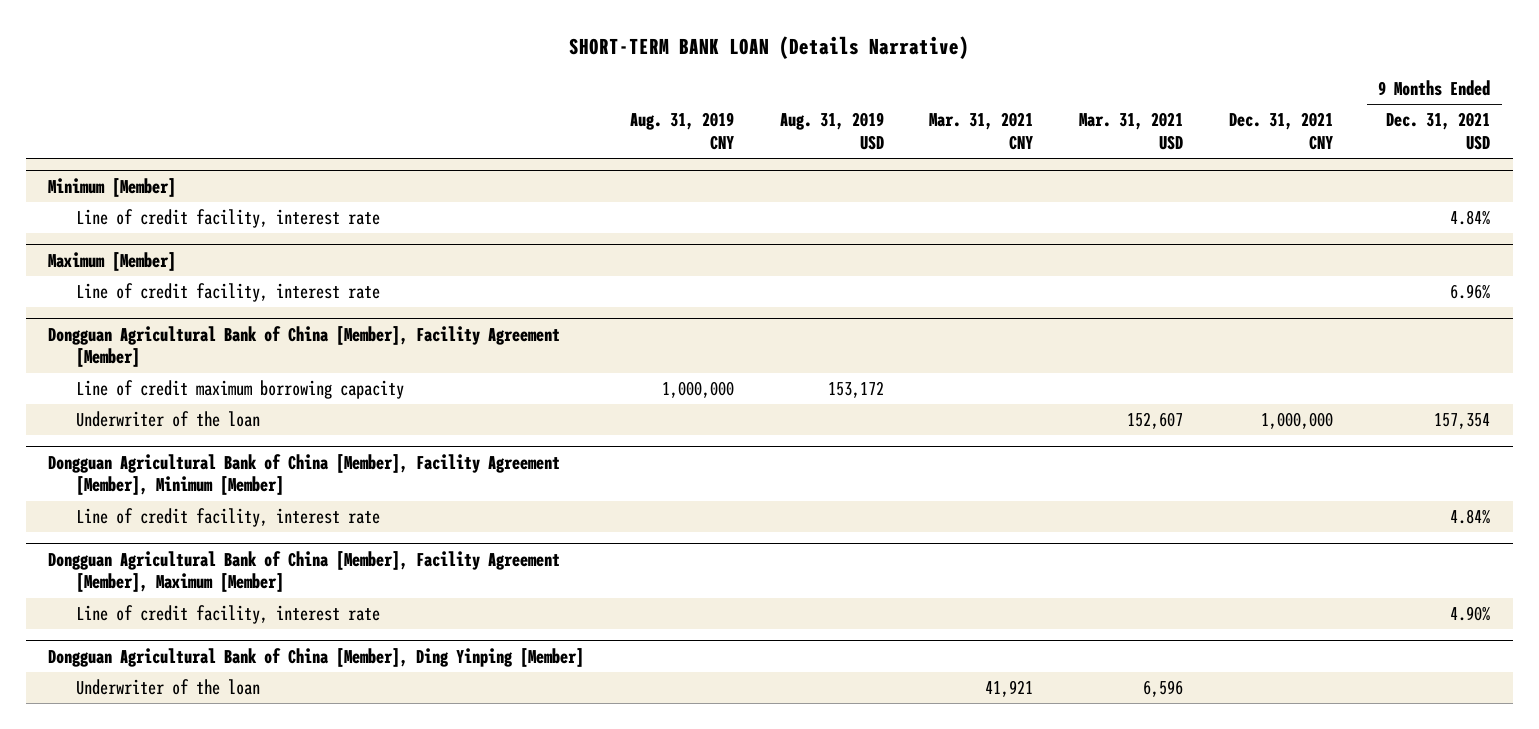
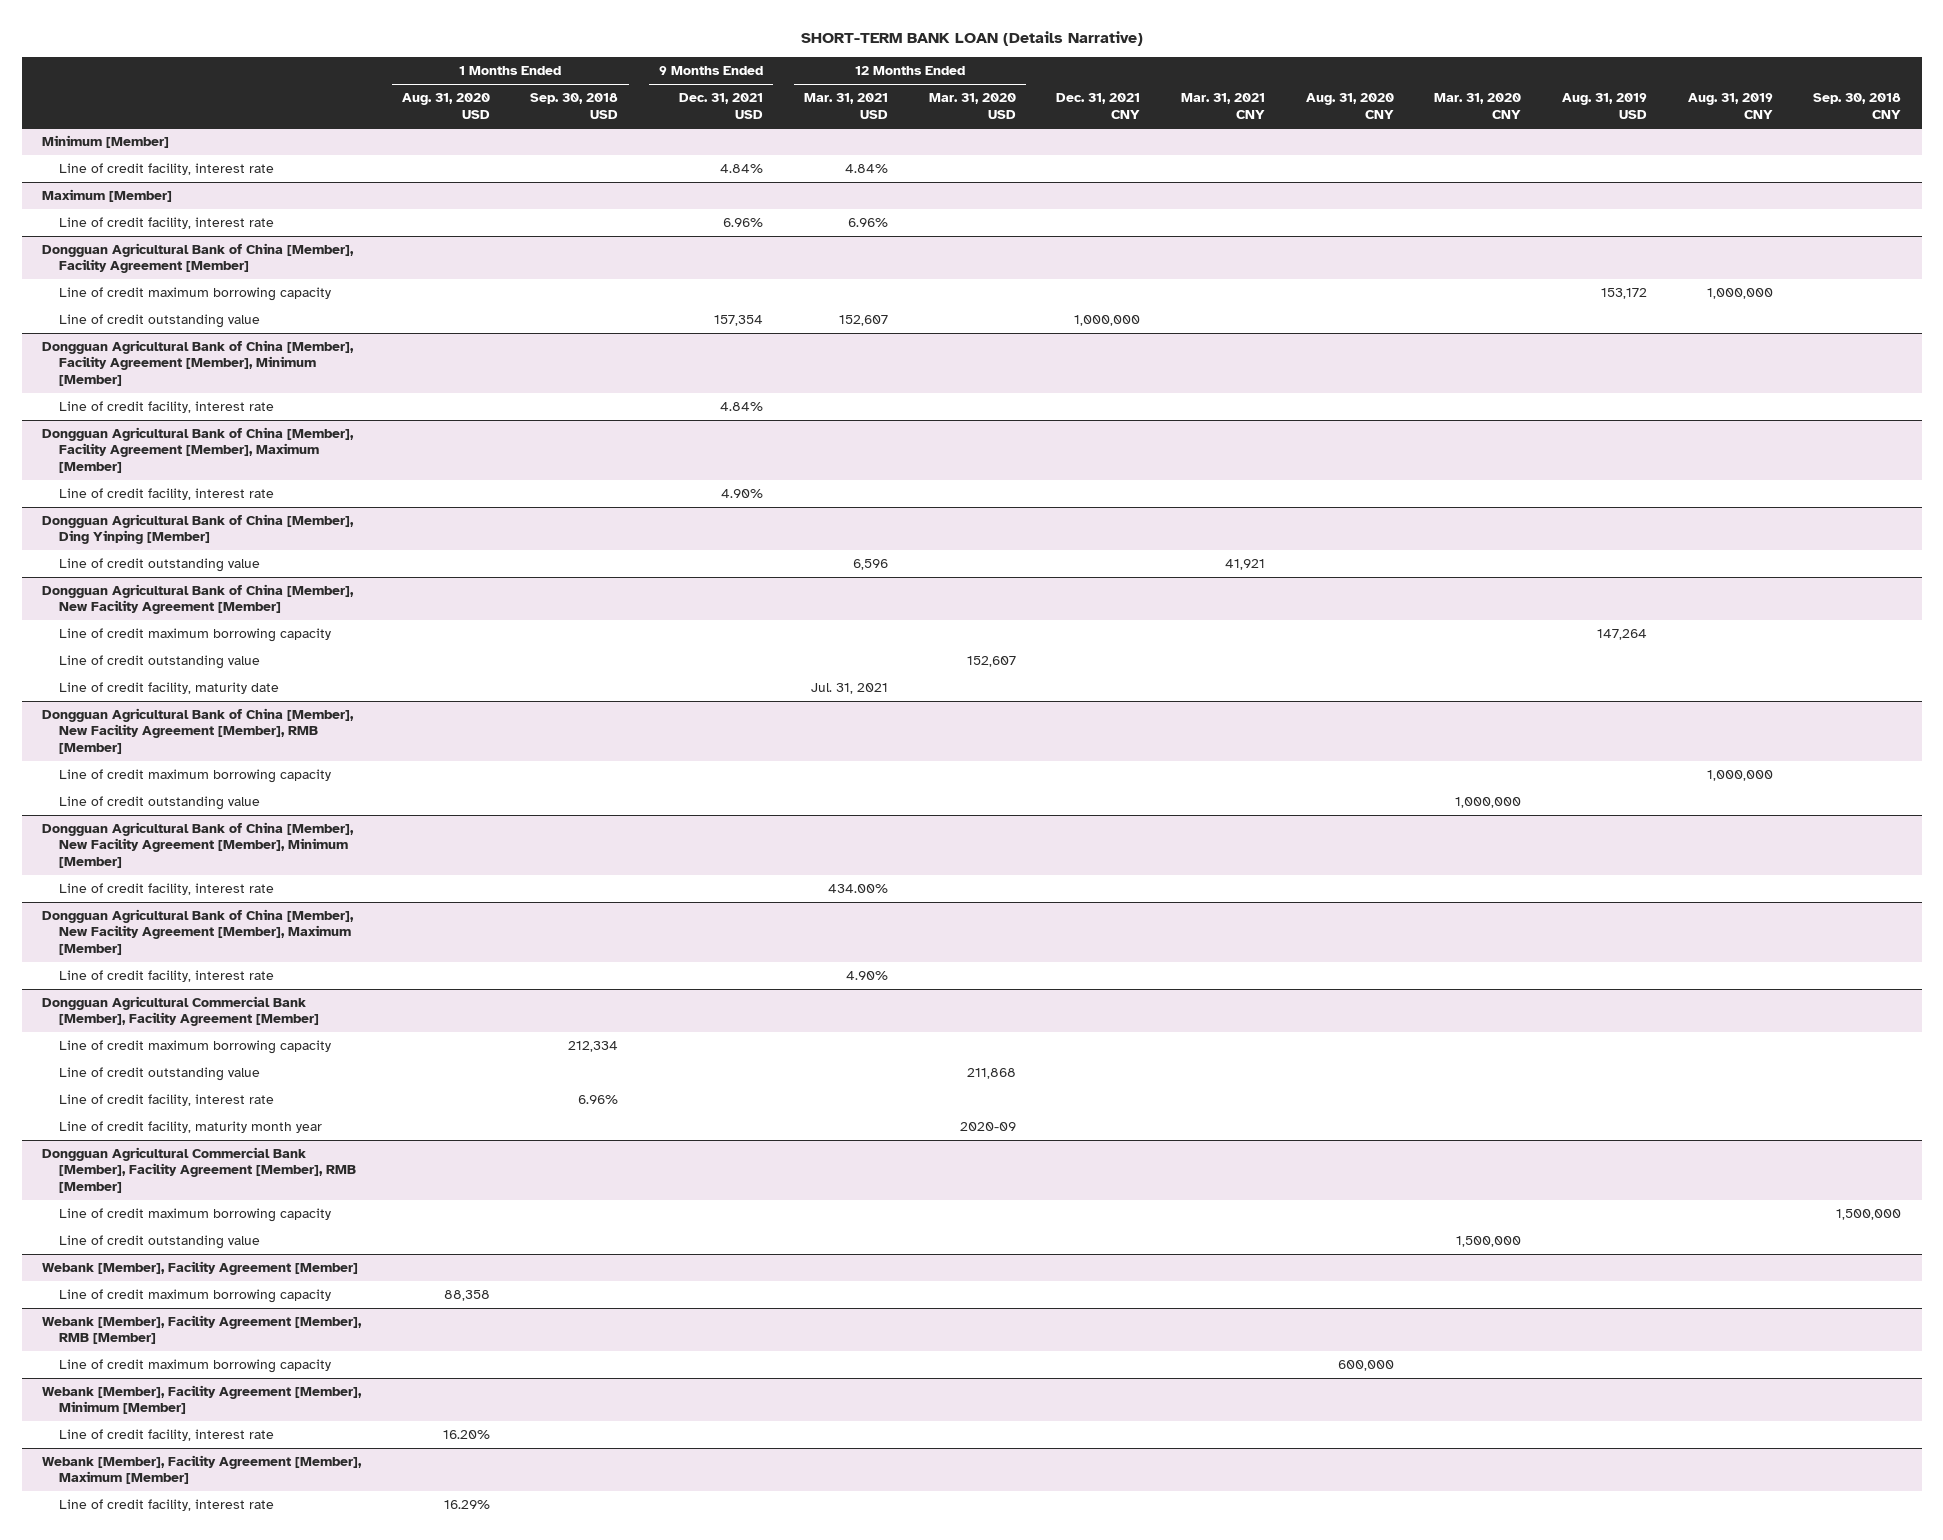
- | Aug. 31, 2019 CNY | Aug. 31, 2019 USD | Mar. 31, 2021 CNY | Mar. 31, 2021 USD | Dec. 31, 2021 CNY | 9 Months Ended Dec. 31, 2021 USD
+ | 1 Months Ended Aug. 31, 2020 USD | 1 Months Ended Sep. 30, 2018 USD | 9 Months Ended Dec. 31, 2021 USD | 12 Months Ended Mar. 31, 2021 USD | 12 Months Ended Mar. 31, 2020 USD | Dec. 31, 2021 CNY | Mar. 31, 2021 CNY | Aug. 31, 2020 CNY | Mar. 31, 2020 CNY | Aug. 31, 2019 USD | Aug. 31, 2019 CNY | Sep. 30, 2018 CNY
@ Dongguan Agricultural Bank of China [Member], Facility Agreement [Member]
- Underwriter of the loan | | | | 152,607 | 1,000,000 | 157,354
+ Line of credit outstanding value | | | 157,354 | 152,607 | | 1,000,000 | | | | | |
@ Dongguan Agricultural Bank of China [Member], Ding Yinping [Member]
- Underwriter of the loan | | | 41,921 | 6,596 | |
+ Line of credit outstanding value | | | | 6,596 | | | 41,921 | | | | |
+ Dongguan Agricultural Bank of China [Member], New Facility Agreement [Member]
+ Line of credit maximum borrowing capacity | | | | | | | | | | 147,264 | |
+ Line of credit outstanding value | | | | | 152,607 | | | | | | |
+ Line of credit facility, maturity date | | | | Jul. 31, 2021 | | | | | | | |
+ Dongguan Agricultural Bank of China [Member], New Facility Agreement [Member], RMB [Member]
+ Line of credit maximum borrowing capacity | | | | | | | | | | | 1,000,000 |
+ Line of credit outstanding value | | | | | | | | | 1,000,000 | | |
+ Dongguan Agricultural Bank of China [Member], New Facility Agreement [Member], Minimum [Member]
+ Line of credit facility, interest rate | | | | 434.00% | | | | | | | |
+ Dongguan Agricultural Bank of China [Member], New Facility Agreement [Member], Maximum [Member]
+ Line of credit facility, interest rate | | | | 4.90% | | | | | | | |
+ Dongguan Agricultural Commercial Bank [Member], Facility Agreement [Member]
+ Line of credit maximum borrowing capacity | | 212,334 | | | | | | | | | |
+ Line of credit outstanding value | | | | | 211,868 | | | | | | |
+ Line of credit facility, interest rate | | 6.96% | | | | | | | | | |
+ Line of credit facility, maturity month year | | | | | 2020-09 | | | | | | |
+ Dongguan Agricultural Commercial Bank [Member], Facility Agreement [Member], RMB [Member]
+ Line of credit maximum borrowing capacity | | | | | | | | | | | | 1,500,000
+ Line of credit outstanding value | | | | | | | | | 1,500,000 | | |
+ Webank [Member], Facility Agreement [Member]
+ Line of credit maximum borrowing capacity | 88,358 | | | | | | | | | | |
+ Webank [Member], Facility Agreement [Member], RMB [Member]
+ Line of credit maximum borrowing capacity | | | | | | | | 600,000 | | | |
+ Webank [Member], Facility Agreement [Member], Minimum [Member]
+ Line of credit facility, interest rate | 16.20% | | | | | | | | | | |
+ Webank [Member], Facility Agreement [Member], Maximum [Member]
+ Line of credit facility, interest rate | 16.29% | | | | | | | | | | |

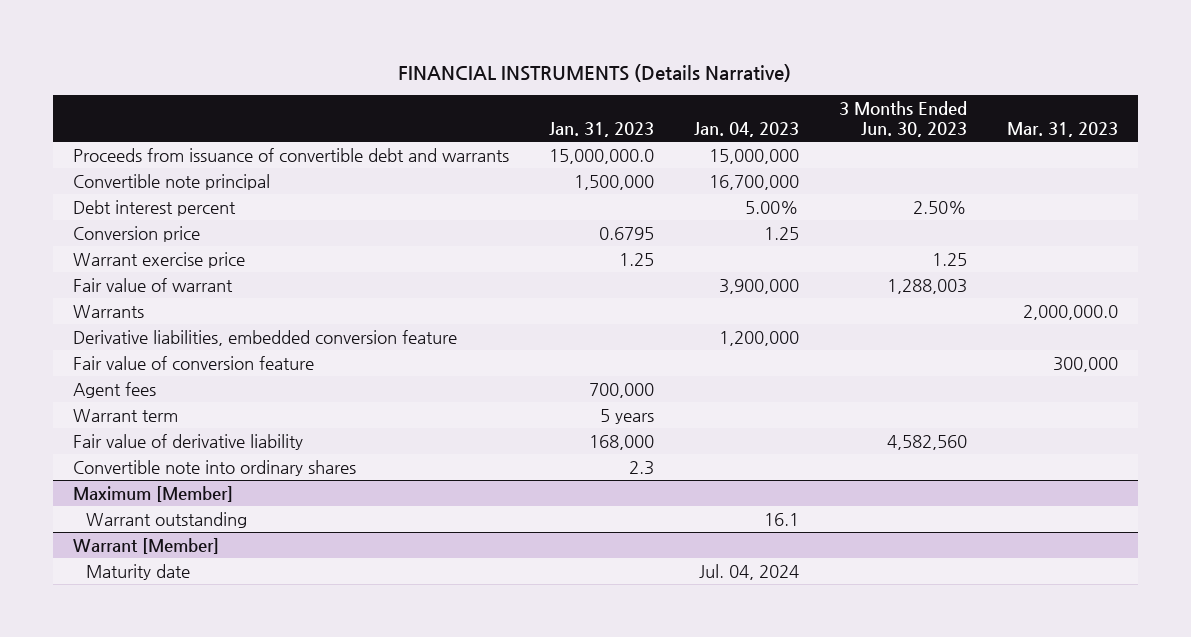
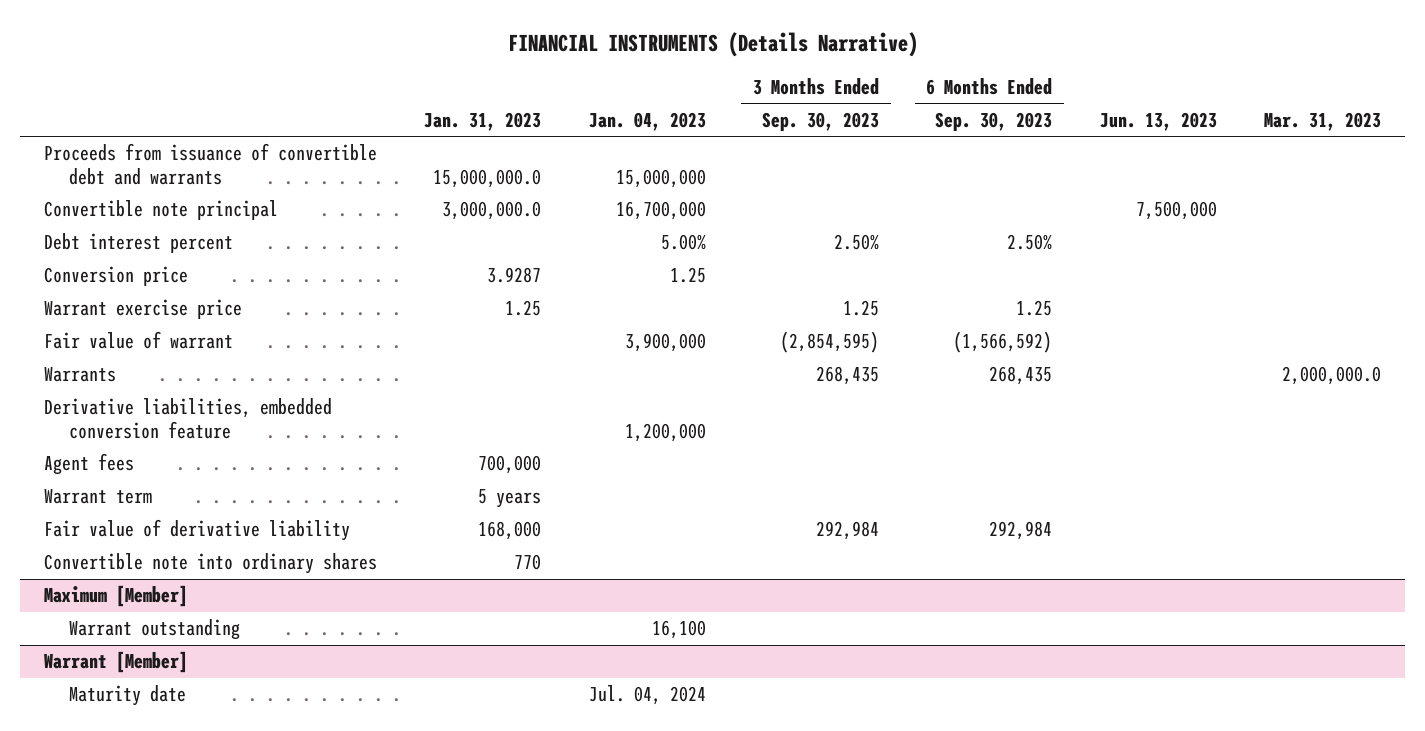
- | Jan. 31, 2023 | Jan. 04, 2023 | 3 Months Ended Jun. 30, 2023 | Mar. 31, 2023
+ | Jan. 31, 2023 | Jan. 04, 2023 | 3 Months Ended Sep. 30, 2023 | 6 Months Ended Sep. 30, 2023 | Jun. 13, 2023 | Mar. 31, 2023
- Convertible note principal | 1,500,000 | 16,700,000 | |
+ Convertible note principal | 3,000,000.0 | 16,700,000 | | | 7,500,000 |
- Conversion price | 0.6795 | 1.25 | |
+ Conversion price | 3.9287 | 1.25 | | | |
- Fair value of conversion feature | | | | 300,000
- Convertible note into ordinary shares | 2.3 | | |
+ Convertible note into ordinary shares | 770 | | | | |
@ Maximum [Member]
- Warrant outstanding | | 16.1 | |
+ Warrant outstanding | | 16,100 | | | |

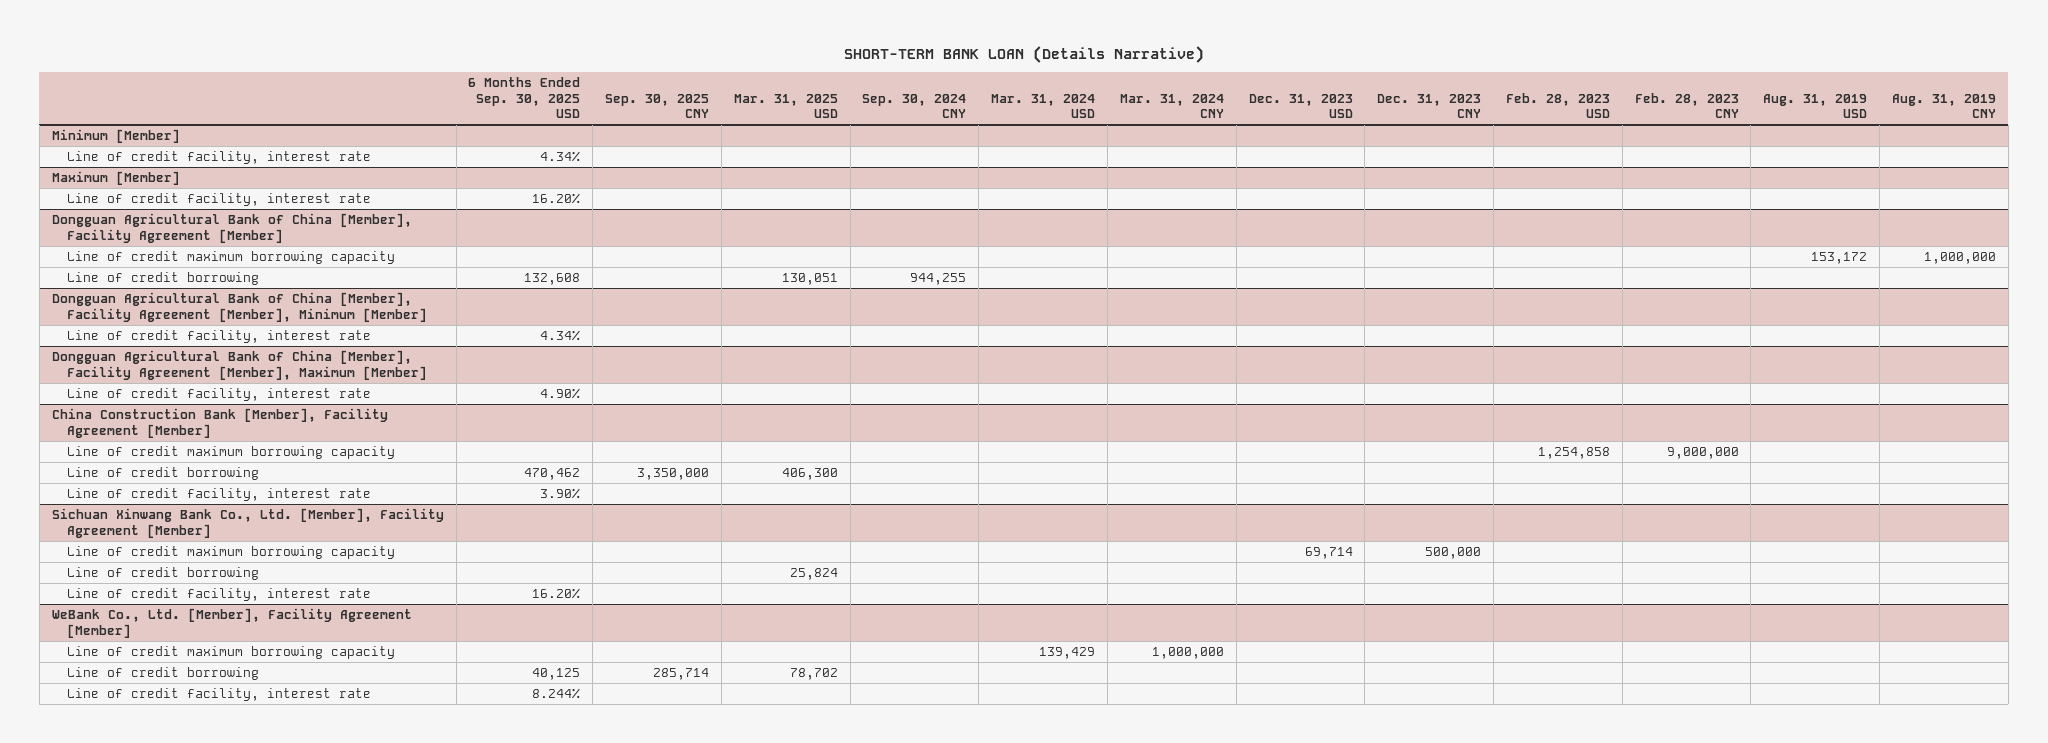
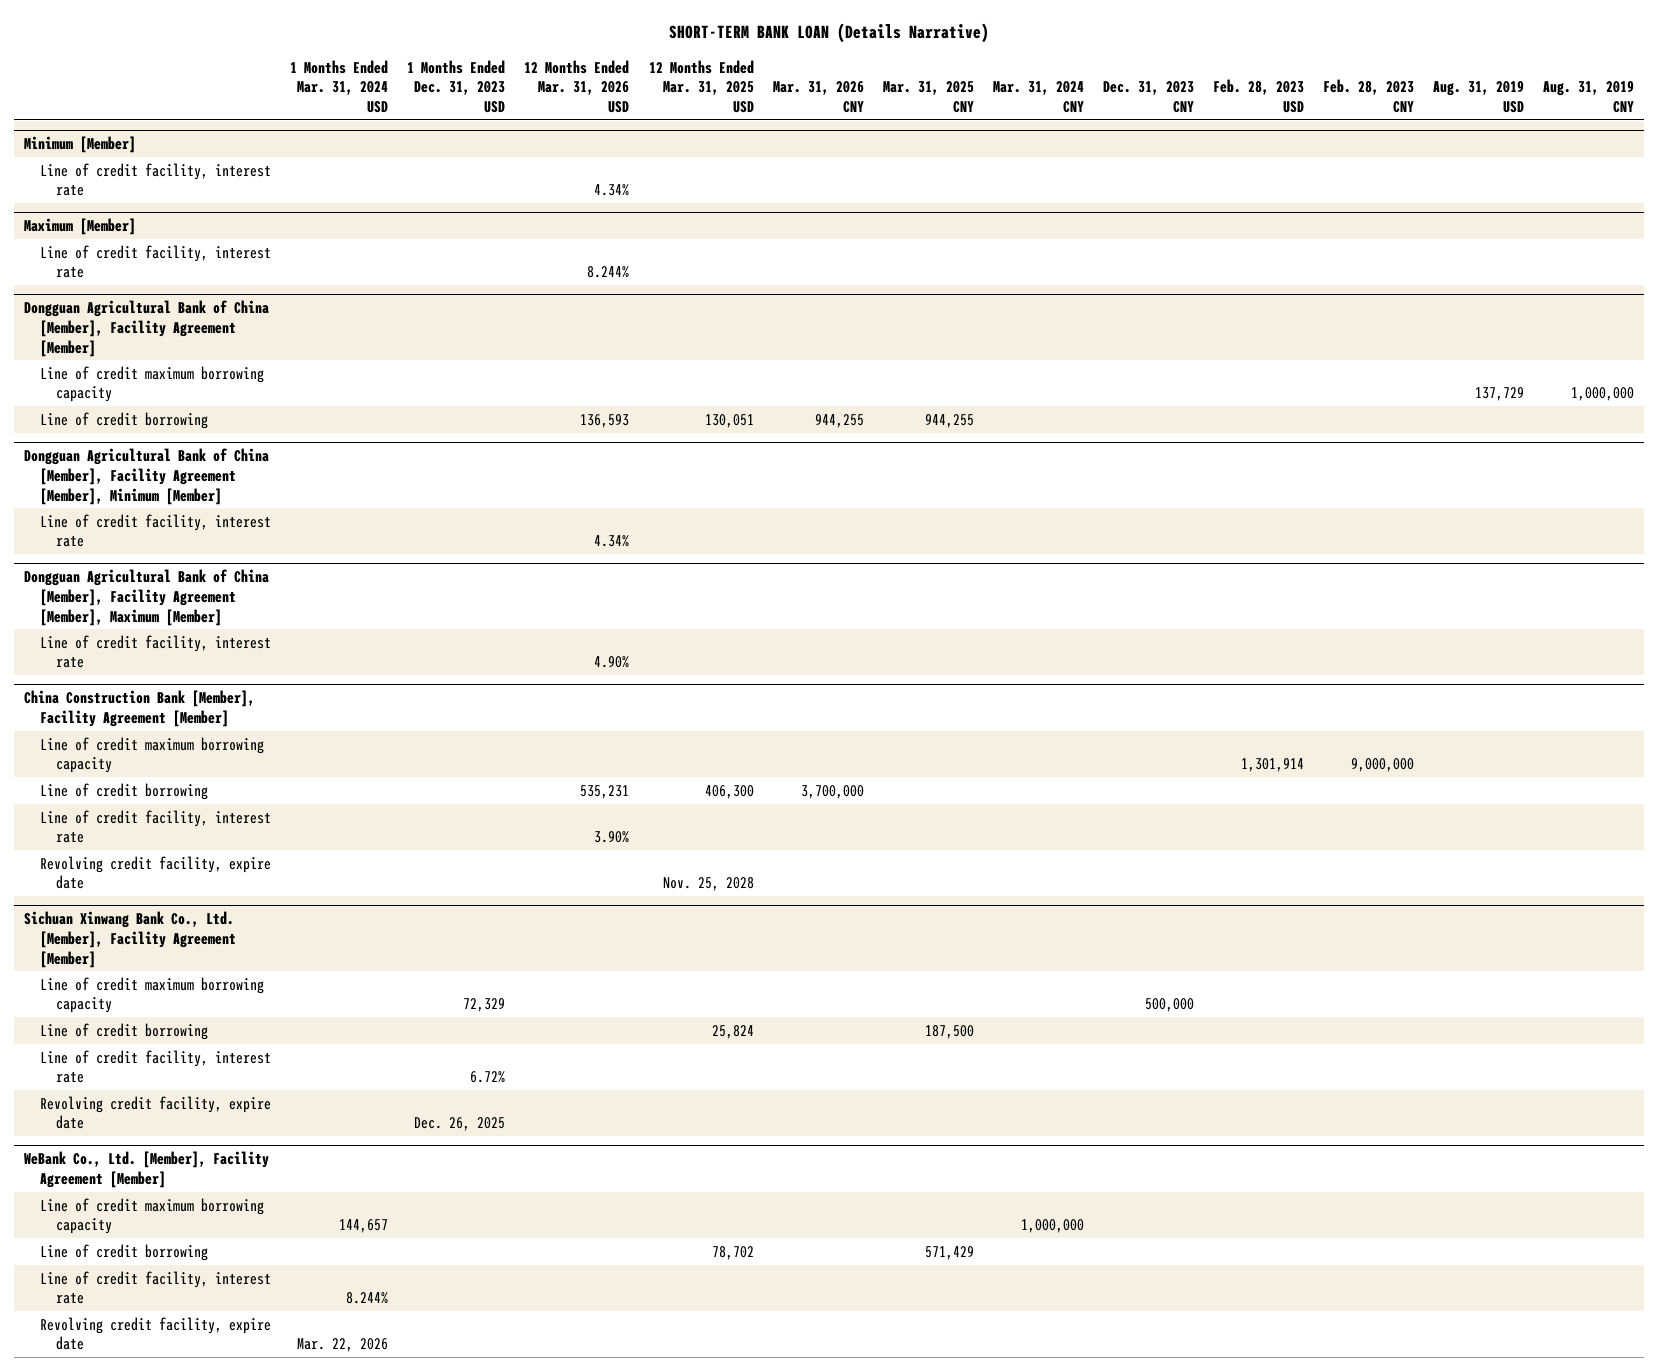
- | 6 Months Ended Sep. 30, 2025 USD | Sep. 30, 2025 CNY | Mar. 31, 2025 USD | Sep. 30, 2024 CNY | Mar. 31, 2024 USD | Mar. 31, 2024 CNY | Dec. 31, 2023 USD | Dec. 31, 2023 CNY | Feb. 28, 2023 USD | Feb. 28, 2023 CNY | Aug. 31, 2019 USD | Aug. 31, 2019 CNY
+ | 1 Months Ended Mar. 31, 2024 USD | 1 Months Ended Dec. 31, 2023 USD | 12 Months Ended Mar. 31, 2026 USD | 12 Months Ended Mar. 31, 2025 USD | Mar. 31, 2026 CNY | Mar. 31, 2025 CNY | Mar. 31, 2024 CNY | Dec. 31, 2023 CNY | Feb. 28, 2023 USD | Feb. 28, 2023 CNY | Aug. 31, 2019 USD | Aug. 31, 2019 CNY
@ Dongguan Agricultural Bank of China [Member], Facility Agreement [Member]
- Line of credit maximum borrowing capacity | | | | | | | | | | | 153,172 | 1,000,000
+ Line of credit maximum borrowing capacity | | | | | | | | | | | 137,729 | 1,000,000
@ China Construction Bank [Member], Facility Agreement [Member]
- Line of credit maximum borrowing capacity | | | | | | | | | 1,254,858 | 9,000,000 | |
+ Line of credit maximum borrowing capacity | | | | | | | | | 1,301,914 | 9,000,000 | |
+ Revolving credit facility, expire date | | | | Nov. 25, 2028 | | | | | | | |
@ Sichuan Xinwang Bank Co., Ltd. [Member], Facility Agreement [Member]
+ Revolving credit facility, expire date | | Dec. 26, 2025 | | | | | | | | | |
@ WeBank Co., Ltd. [Member], Facility Agreement [Member]
+ Revolving credit facility, expire date | Mar. 22, 2026 | | | | | | | | | | |

